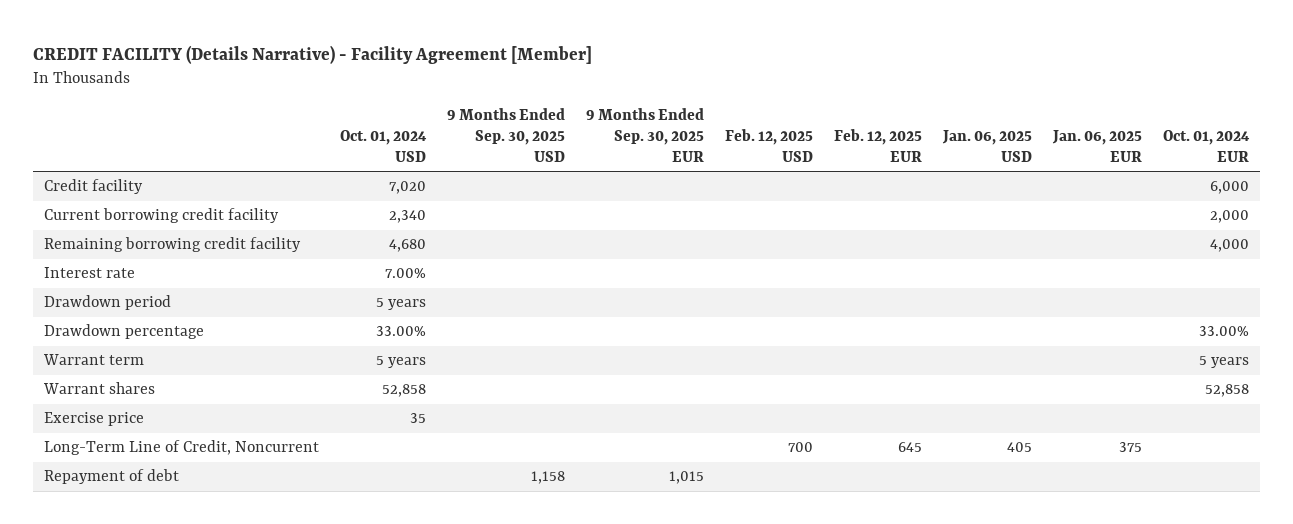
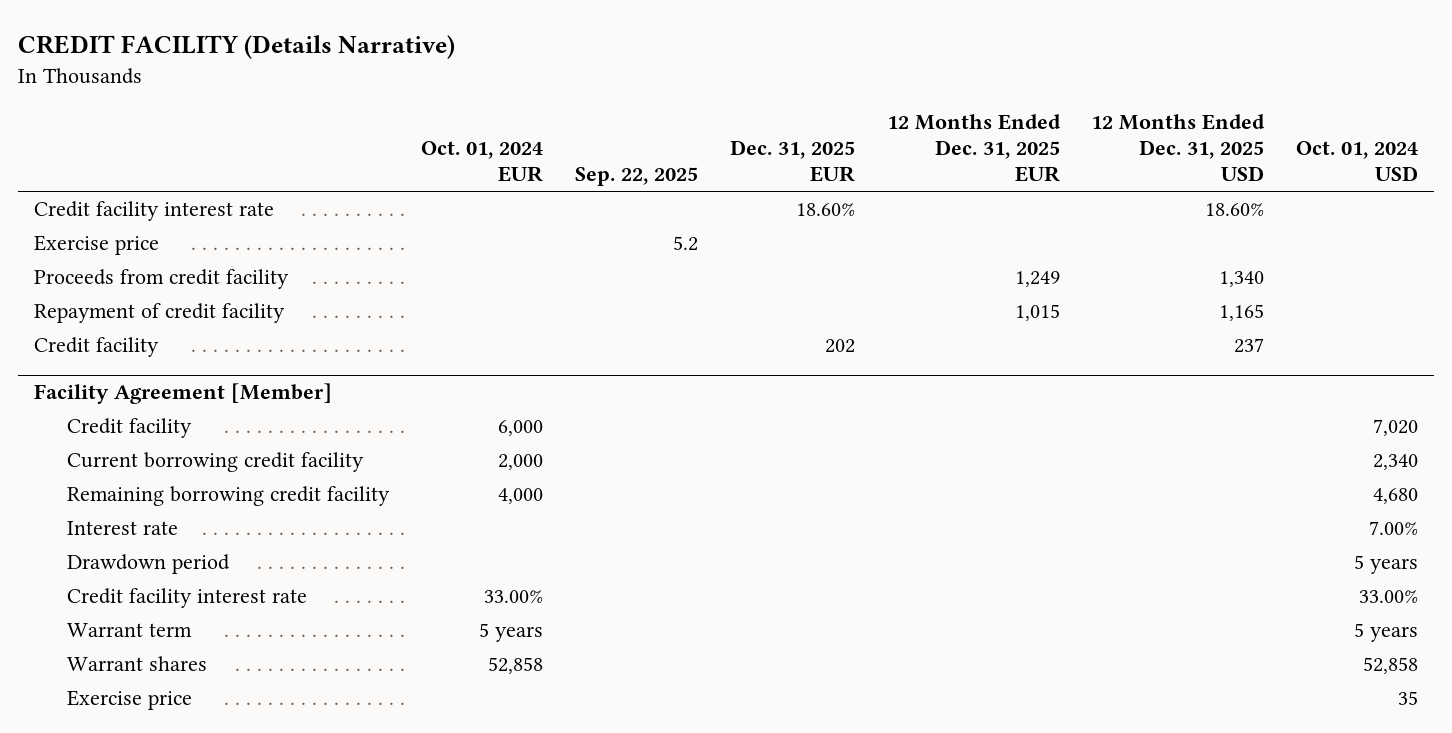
- CREDIT FACILITY (Details Narrative) - Facility Agreement [Member]
+ CREDIT FACILITY (Details Narrative)
- | Oct. 01, 2024 USD | 9 Months Ended Sep. 30, 2025 USD | 9 Months Ended Sep. 30, 2025 EUR | Feb. 12, 2025 USD | Feb. 12, 2025 EUR | Jan. 06, 2025 USD | Jan. 06, 2025 EUR | Oct. 01, 2024 EUR
+ | Oct. 01, 2024 EUR | Sep. 22, 2025 | Dec. 31, 2025 EUR | 12 Months Ended Dec. 31, 2025 EUR | 12 Months Ended Dec. 31, 2025 USD | Oct. 01, 2024 USD
+ Credit facility interest rate | | | 18.60% | | 18.60% |
+ Exercise price | | 5.2 | | | |
+ Proceeds from credit facility | | | | 1,249 | 1,340 |
+ Repayment of credit facility | | | | 1,015 | 1,165 |
+ Credit facility | | | 202 | | 237 |
+ Facility Agreement [Member]
- Drawdown percentage | 33.00% | | | | | | | 33.00%
+ Credit facility interest rate | 33.00% | | | | | 33.00%
- Long-Term Line of Credit, Noncurrent | | | | 700 | 645 | 405 | 375 |
- Repayment of debt | | 1,158 | 1,015 | | | | |

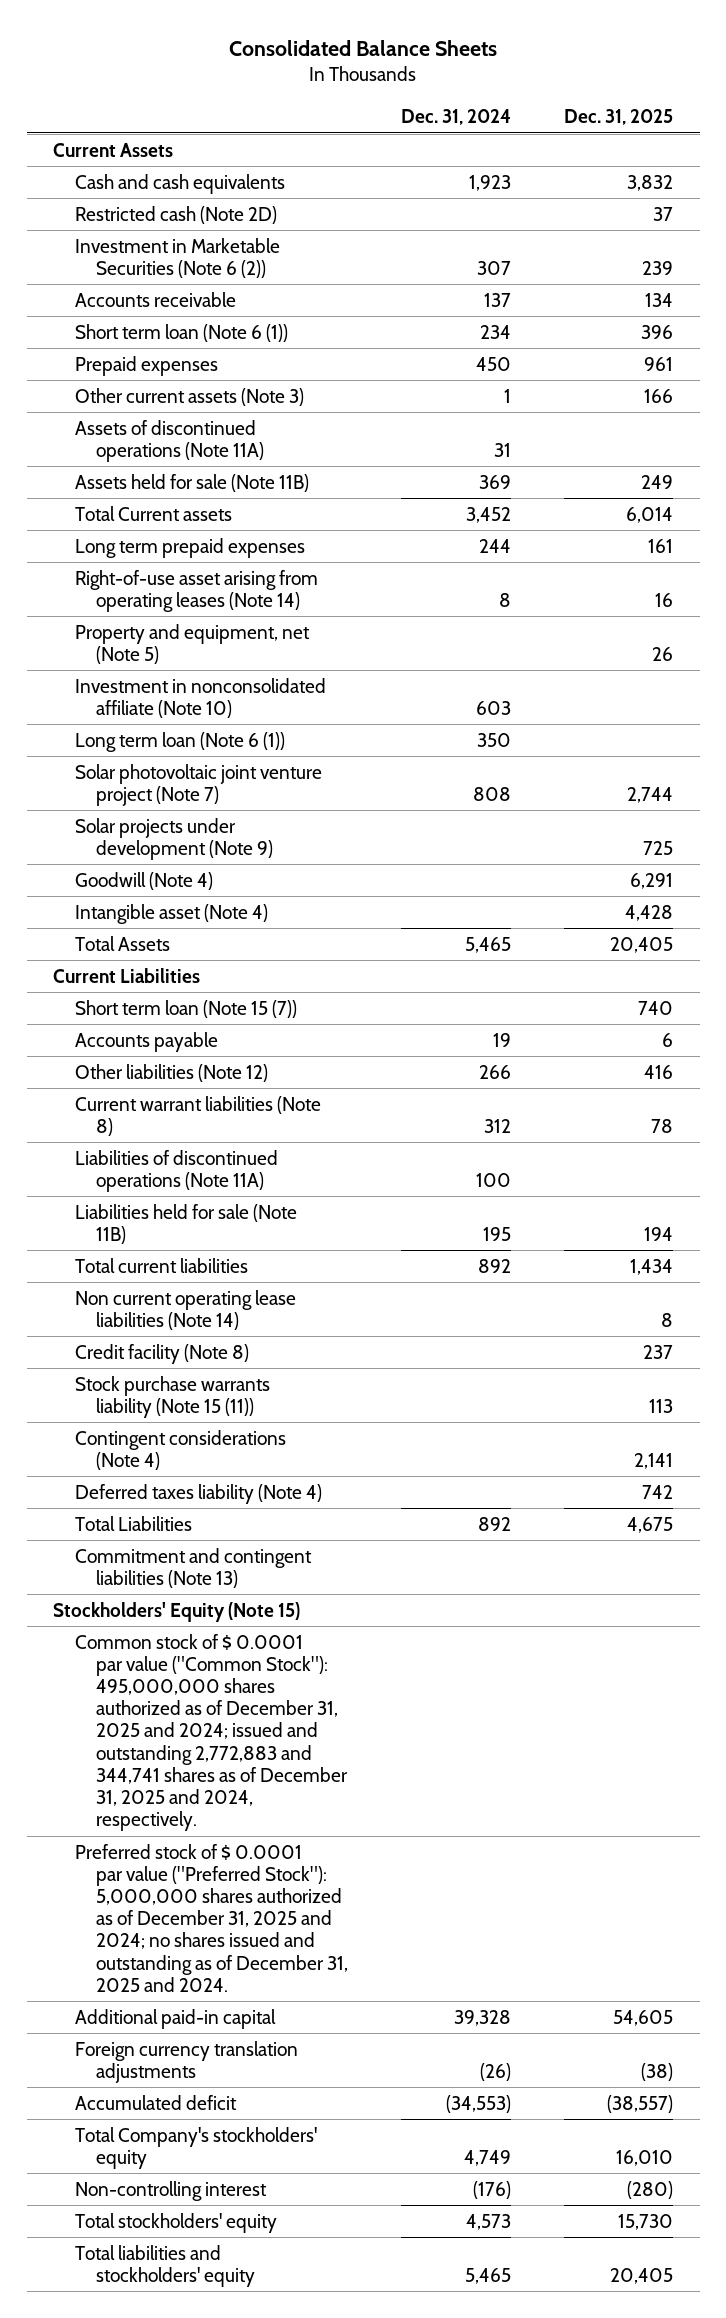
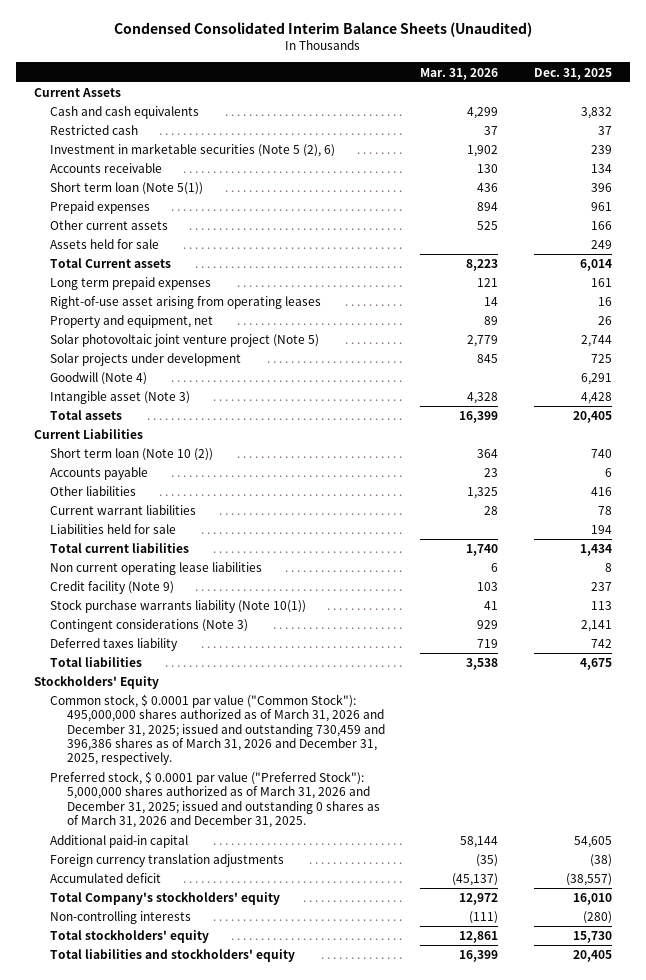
- Consolidated Balance Sheets
+ Condensed Consolidated Interim Balance Sheets (Unaudited)
- | Dec. 31, 2024 | Dec. 31, 2025
+ | Mar. 31, 2026 | Dec. 31, 2025
- Restricted cash (Note 2D) | | 37
- Investment in Marketable Securities (Note 6 (2)) | 307 | 239
+ Restricted cash | 37 | 37
+ Investment in marketable securities (Note 5 (2), 6) | 1,902 | 239
- Short term loan (Note 6 (1)) | 234 | 396
+ Short term loan (Note 5(1)) | 436 | 396
- Other current assets (Note 3) | 1 | 166
- Assets of discontinued operations (Note 11A) | 31 |
- Assets held for sale (Note 11B) | 369 | 249
+ Other current assets | 525 | 166
+ Assets held for sale | | 249
- Right-of-use asset arising from operating leases (Note 14) | 8 | 16
- Property and equipment, net (Note 5) | | 26
- Investment in nonconsolidated affiliate (Note 10) | 603 |
- Long term loan (Note 6 (1)) | 350 |
- Solar photovoltaic joint venture project (Note 7) | 808 | 2,744
- Solar projects under development (Note 9) | | 725
+ Right-of-use asset arising from operating leases | 14 | 16
+ Property and equipment, net | 89 | 26
+ Solar photovoltaic joint venture project (Note 5) | 2,779 | 2,744
+ Solar projects under development | 845 | 725
- Intangible asset (Note 4) | | 4,428
- Total Assets | 5,465 | 20,405
+ Intangible asset (Note 3) | 4,328 | 4,428
+ Total assets | 16,399 | 20,405
- Short term loan (Note 15 (7)) | | 740
+ Short term loan (Note 10 (2)) | 364 | 740
- Other liabilities (Note 12) | 266 | 416
- Current warrant liabilities (Note 8) | 312 | 78
- Liabilities of discontinued operations (Note 11A) | 100 |
- Liabilities held for sale (Note 11B) | 195 | 194
+ Other liabilities | 1,325 | 416
+ Current warrant liabilities | 28 | 78
+ Liabilities held for sale | | 194
- Non current operating lease liabilities (Note 14) | | 8
- Credit facility (Note 8) | | 237
- Stock purchase warrants liability (Note 15 (11)) | | 113
- Contingent considerations (Note 4) | | 2,141
- Deferred taxes liability (Note 4) | | 742
- Total Liabilities | 892 | 4,675
- Commitment and contingent liabilities (Note 13)
- Stockholders' Equity (Note 15)
- Common stock of $ 0.0001 par value ("Common Stock"): 495,000,000 shares authorized as of December 31, 2025 and 2024; issued and outstanding 2,772,883 and 344,741 shares as of December 31, 2025 and 2024, respectively.
- Preferred stock of $ 0.0001 par value ("Preferred Stock"): 5,000,000 shares authorized as of December 31, 2025 and 2024; no shares issued and outstanding as of December 31, 2025 and 2024.
+ Non current operating lease liabilities | 6 | 8
+ Credit facility (Note 9) | 103 | 237
+ Stock purchase warrants liability (Note 10(1)) | 41 | 113
+ Contingent considerations (Note 3) | 929 | 2,141
+ Deferred taxes liability | 719 | 742
+ Total liabilities | 3,538 | 4,675
+ Stockholders' Equity
+ Common stock, $ 0.0001 par value ("Common Stock"): 495,000,000 shares authorized as of March 31, 2026 and December 31, 2025; issued and outstanding 730,459 and 396,386 shares as of March 31, 2026 and December 31, 2025, respectively.
+ Preferred stock, $ 0.0001 par value ("Preferred Stock"): 5,000,000 shares authorized as of March 31, 2026 and December 31, 2025; issued and outstanding 0 shares as of March 31, 2026 and December 31, 2025.
- Non-controlling interest | (176) | (280)
+ Non-controlling interests | (111) | (280)

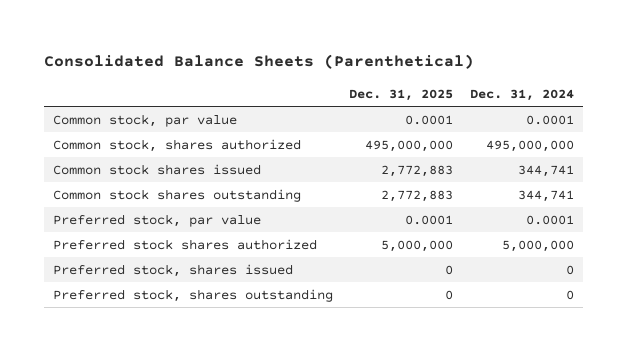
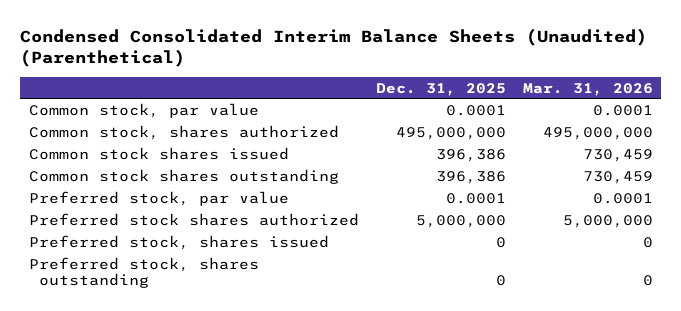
- Consolidated Balance Sheets (Parenthetical)
+ Condensed Consolidated Interim Balance Sheets (Unaudited) (Parenthetical)
- | Dec. 31, 2025 | Dec. 31, 2024
+ | Dec. 31, 2025 | Mar. 31, 2026
- Common stock shares issued | 2,772,883 | 344,741
- Common stock shares outstanding | 2,772,883 | 344,741
+ Common stock shares issued | 396,386 | 730,459
+ Common stock shares outstanding | 396,386 | 730,459

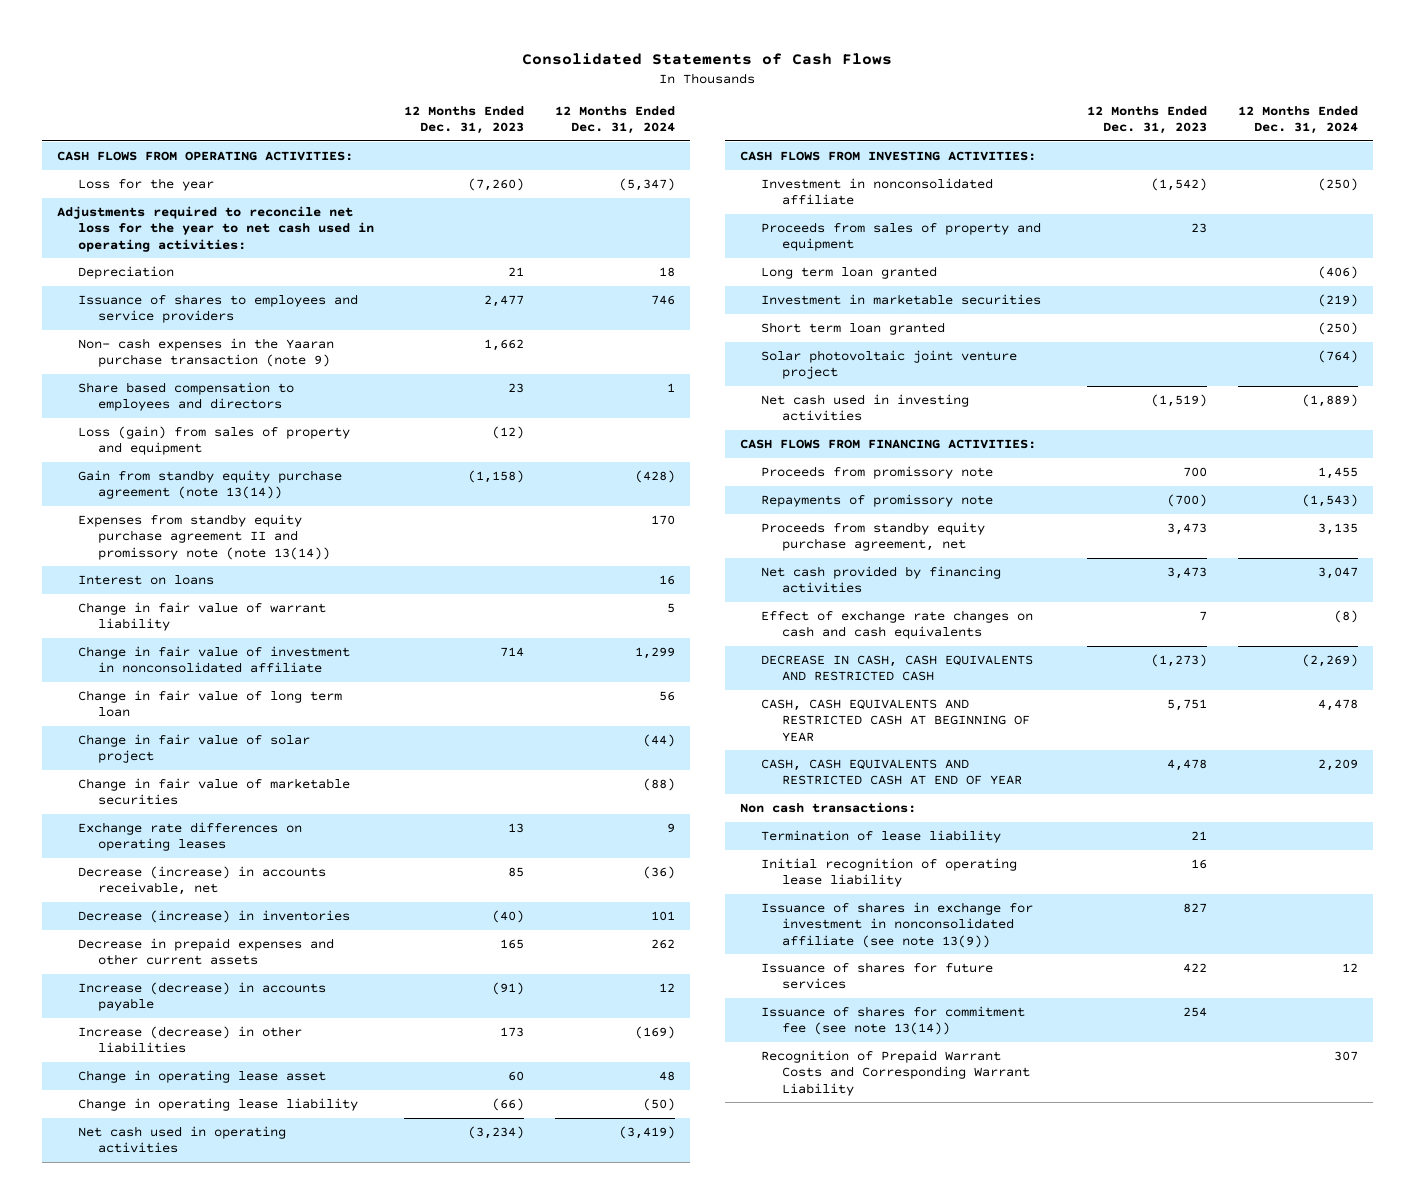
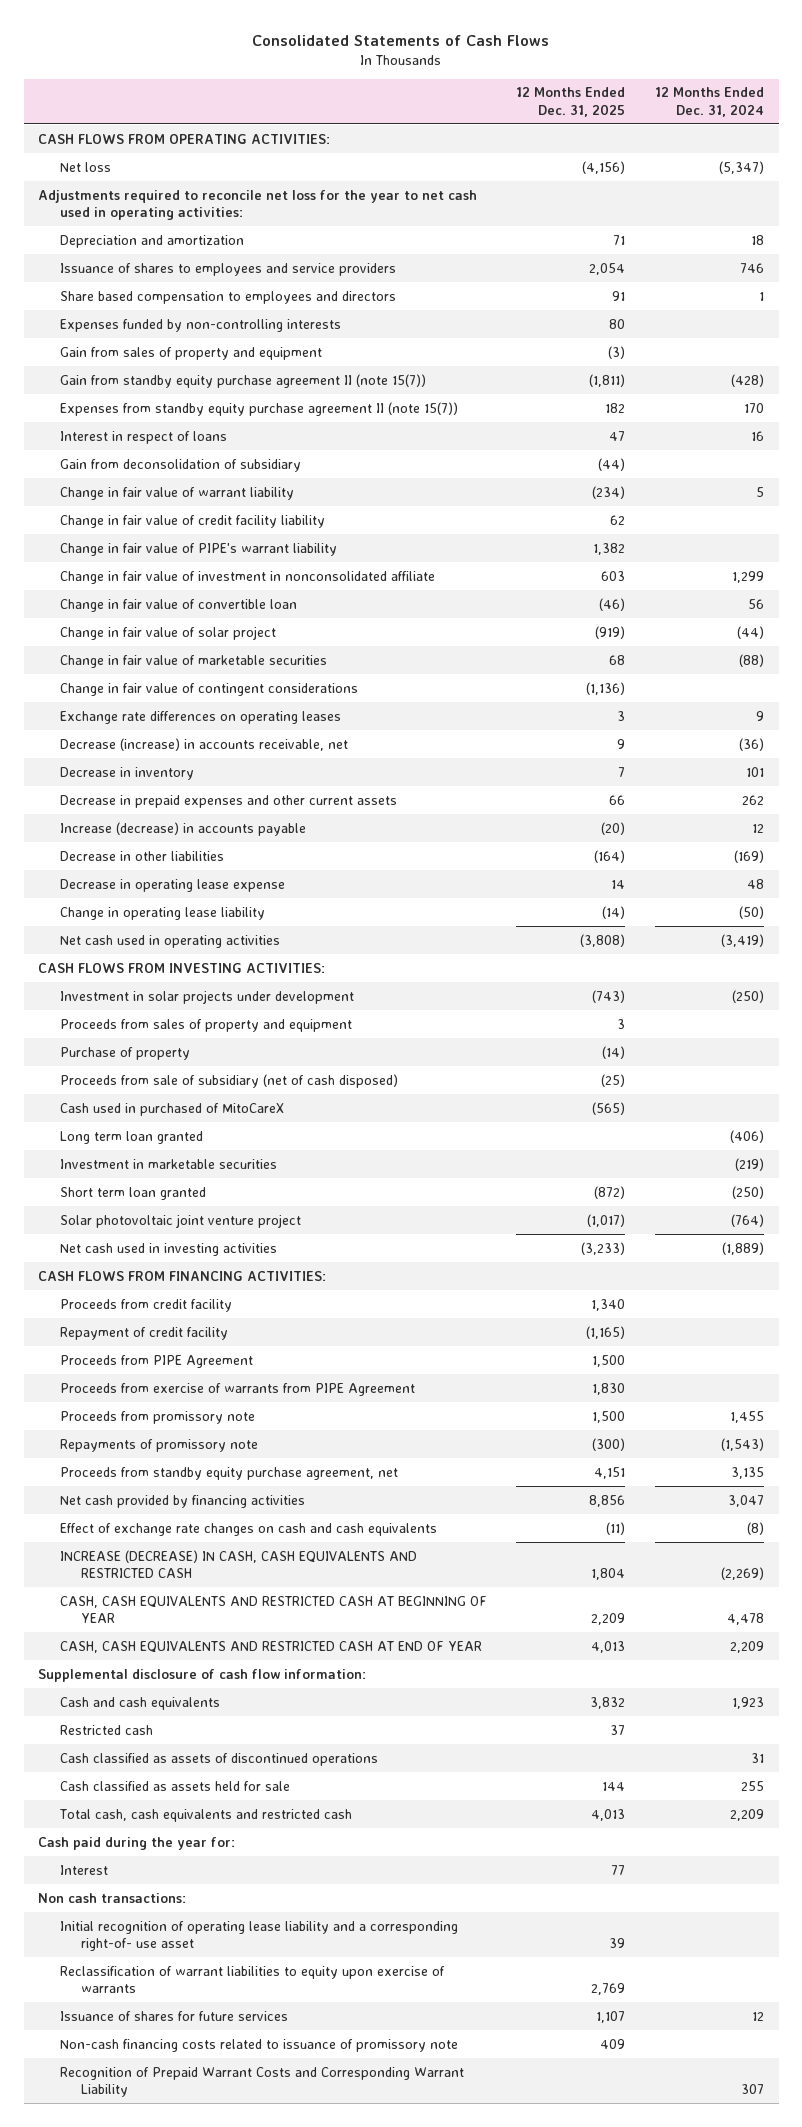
- | 12 Months Ended Dec. 31, 2023 | 12 Months Ended Dec. 31, 2024
+ | 12 Months Ended Dec. 31, 2025 | 12 Months Ended Dec. 31, 2024
- Loss for the year | (7,260) | (5,347)
+ Net loss | (4,156) | (5,347)
- Depreciation | 21 | 18
+ Depreciation and amortization | 71 | 18
- Non- cash expenses in the Yaaran purchase transaction (note 9) | 1,662 |
- Loss (gain) from sales of property and equipment | (12) |
- Gain from standby equity purchase agreement (note 13(14)) | (1,158) | (428)
- Expenses from standby equity purchase agreement II and promissory note (note 13(14)) | | 170
- Interest on loans | | 16
+ Expenses funded by non-controlling interests | 80 |
+ Gain from sales of property and equipment | (3) |
+ Gain from standby equity purchase agreement II (note 15(7)) | (1,811) | (428)
+ Expenses from standby equity purchase agreement II (note 15(7)) | 182 | 170
+ Interest in respect of loans | 47 | 16
+ Gain from deconsolidation of subsidiary | (44) |
+ Change in fair value of credit facility liability | 62 |
+ Change in fair value of PIPE's warrant liability | 1,382 |
- Change in fair value of long term loan | | 56
+ Change in fair value of convertible loan | (46) | 56
+ Change in fair value of contingent considerations | (1,136) |
- Decrease (increase) in inventories | (40) | 101
+ Decrease in inventory | 7 | 101
- Increase (decrease) in other liabilities | 173 | (169)
- Change in operating lease asset | 60 | 48
+ Decrease in other liabilities | (164) | (169)
+ Decrease in operating lease expense | 14 | 48
- Investment in nonconsolidated affiliate | (1,542) | (250)
+ Investment in solar projects under development | (743) | (250)
+ Purchase of property | (14) |
+ Proceeds from sale of subsidiary (net of cash disposed) | (25) |
+ Cash used in purchased of MitoCareX | (565) |
+ Proceeds from credit facility | 1,340 |
+ Repayment of credit facility | (1,165) |
+ Proceeds from PIPE Agreement | 1,500 |
+ Proceeds from exercise of warrants from PIPE Agreement | 1,830 |
- DECREASE IN CASH, CASH EQUIVALENTS AND RESTRICTED CASH | (1,273) | (2,269)
+ INCREASE (DECREASE) IN CASH, CASH EQUIVALENTS AND RESTRICTED CASH | 1,804 | (2,269)
+ Supplemental disclosure of cash flow information:
+ Cash and cash equivalents | 3,832 | 1,923
+ Restricted cash | 37 |
+ Cash classified as assets of discontinued operations | | 31
+ Cash classified as assets held for sale | 144 | 255
+ Total cash, cash equivalents and restricted cash | 4,013 | 2,209
+ Cash paid during the year for:
+ Interest | 77 |
- Termination of lease liability | 21 |
- Initial recognition of operating lease liability | 16 |
- Issuance of shares in exchange for investment in nonconsolidated affiliate (see note 13(9)) | 827 |
+ Initial recognition of operating lease liability and a corresponding right-of- use asset | 39 |
+ Reclassification of warrant liabilities to equity upon exercise of warrants | 2,769 |
- Issuance of shares for commitment fee (see note 13(14)) | 254 |
+ Non-cash financing costs related to issuance of promissory note | 409 |

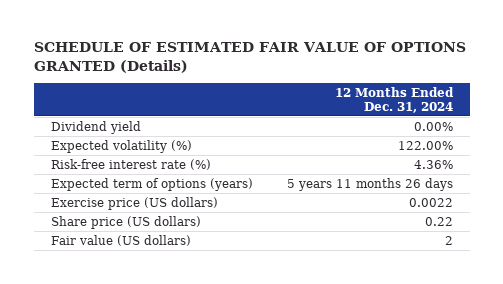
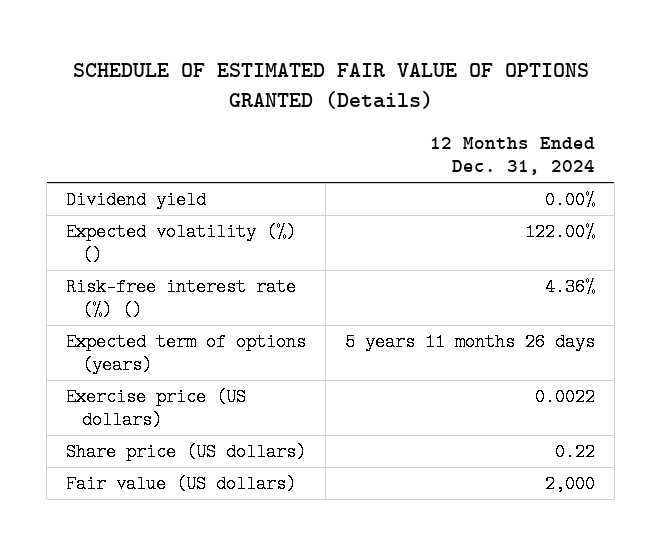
- Expected volatility (%) | 122.00%
- Risk-free interest rate (%) | 4.36%
+ Expected volatility (%) () | 122.00%
+ Risk-free interest rate (%) () | 4.36%
- Fair value (US dollars) | 2
+ Fair value (US dollars) | 2,000

